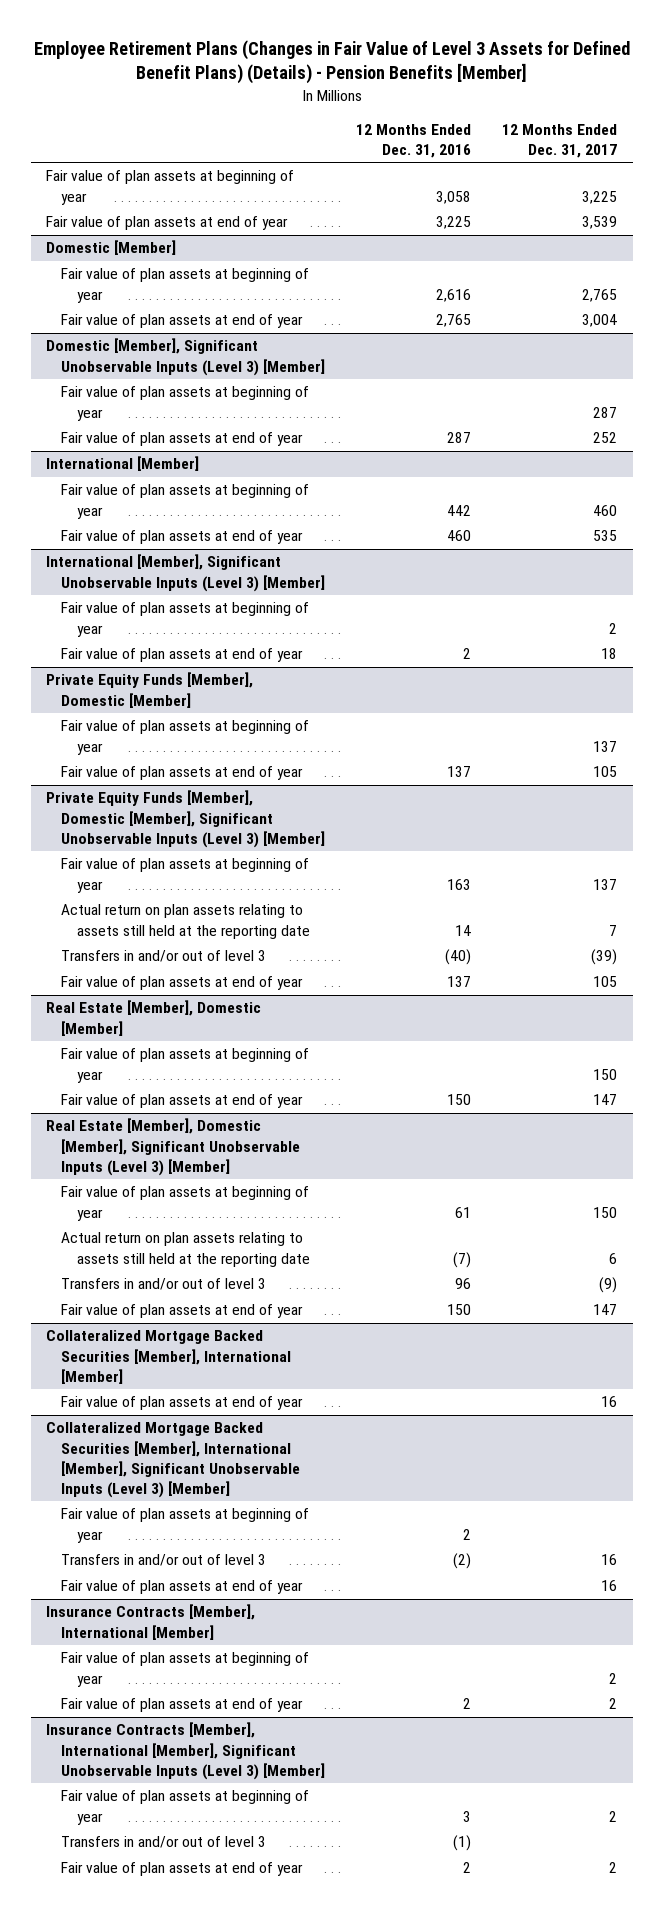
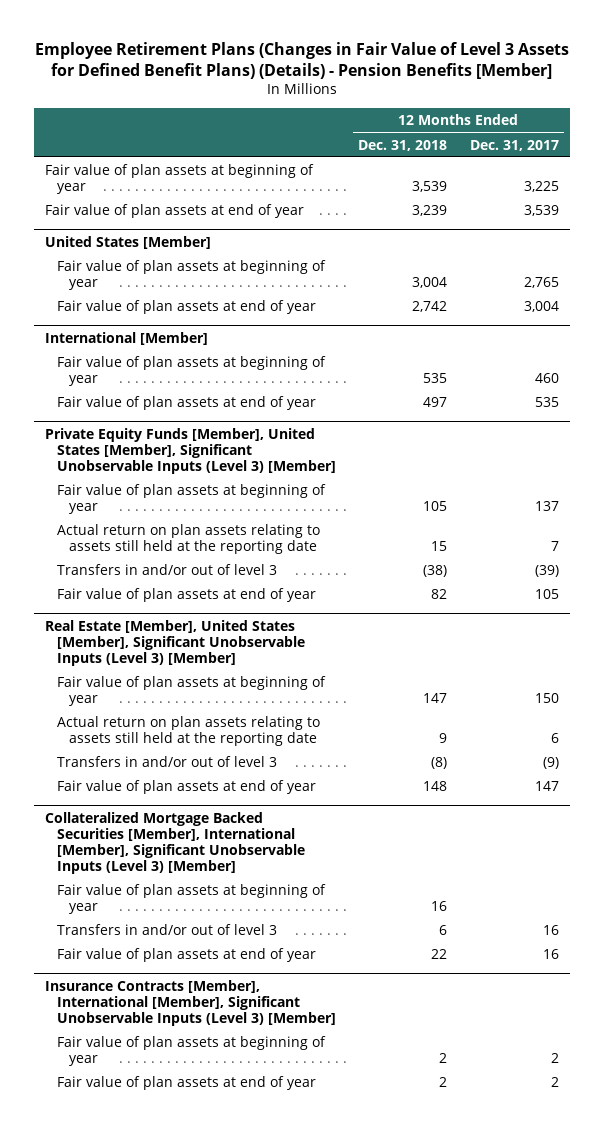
- | 12 Months Ended Dec. 31, 2016 | 12 Months Ended Dec. 31, 2017
+ | 12 Months Ended Dec. 31, 2018 | 12 Months Ended Dec. 31, 2017
- Domestic [Member]
+ United States [Member]
- Domestic [Member], Significant Unobservable Inputs (Level 3) [Member]
- Fair value of plan assets at beginning of year | | 287
- Fair value of plan assets at end of year | 287 | 252
- International [Member], Significant Unobservable Inputs (Level 3) [Member]
- Fair value of plan assets at beginning of year | | 2
- Fair value of plan assets at end of year | 2 | 18
- Private Equity Funds [Member], Domestic [Member]
- Fair value of plan assets at beginning of year | | 137
- Fair value of plan assets at end of year | 137 | 105
- Private Equity Funds [Member], Domestic [Member], Significant Unobservable Inputs (Level 3) [Member]
+ Private Equity Funds [Member], United States [Member], Significant Unobservable Inputs (Level 3) [Member]
- Real Estate [Member], Domestic [Member]
- Fair value of plan assets at beginning of year | | 150
- Fair value of plan assets at end of year | 150 | 147
- Real Estate [Member], Domestic [Member], Significant Unobservable Inputs (Level 3) [Member]
+ Real Estate [Member], United States [Member], Significant Unobservable Inputs (Level 3) [Member]
- Collateralized Mortgage Backed Securities [Member], International [Member]
- Fair value of plan assets at end of year | | 16
- Insurance Contracts [Member], International [Member]
- Fair value of plan assets at beginning of year | | 2
- Fair value of plan assets at end of year | 2 | 2
@ Insurance Contracts [Member], International [Member], Significant Unobservable Inputs (Level 3) [Member]
- Transfers in and/or out of level 3 | (1) |

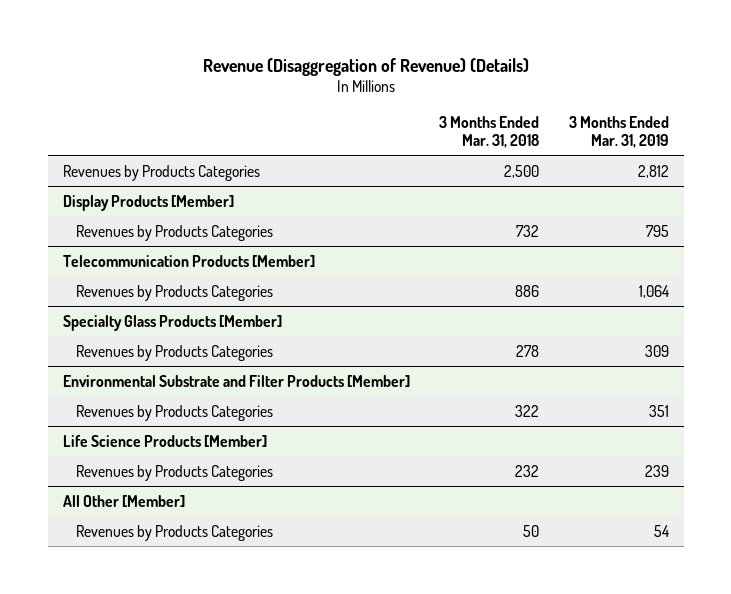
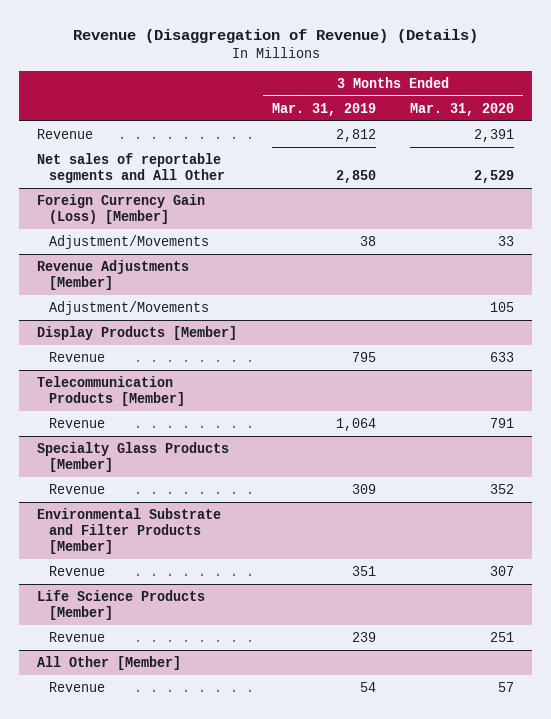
- | 3 Months Ended Mar. 31, 2018 | 3 Months Ended Mar. 31, 2019
+ | 3 Months Ended Mar. 31, 2019 | 3 Months Ended Mar. 31, 2020
- Revenues by Products Categories | 2,500 | 2,812
+ Revenue | 2,812 | 2,391
+ Net sales of reportable segments and All Other | 2,850 | 2,529
+ Foreign Currency Gain (Loss) [Member]
+ Adjustment/Movements | 38 | 33
+ Revenue Adjustments [Member]
+ Adjustment/Movements | | 105
@ Display Products [Member]
- Revenues by Products Categories | 732 | 795
+ Revenue | 795 | 633
@ Telecommunication Products [Member]
- Revenues by Products Categories | 886 | 1,064
+ Revenue | 1,064 | 791
@ Specialty Glass Products [Member]
- Revenues by Products Categories | 278 | 309
+ Revenue | 309 | 352
@ Environmental Substrate and Filter Products [Member]
- Revenues by Products Categories | 322 | 351
+ Revenue | 351 | 307
@ Life Science Products [Member]
- Revenues by Products Categories | 232 | 239
+ Revenue | 239 | 251
@ All Other [Member]
- Revenues by Products Categories | 50 | 54
+ Revenue | 54 | 57

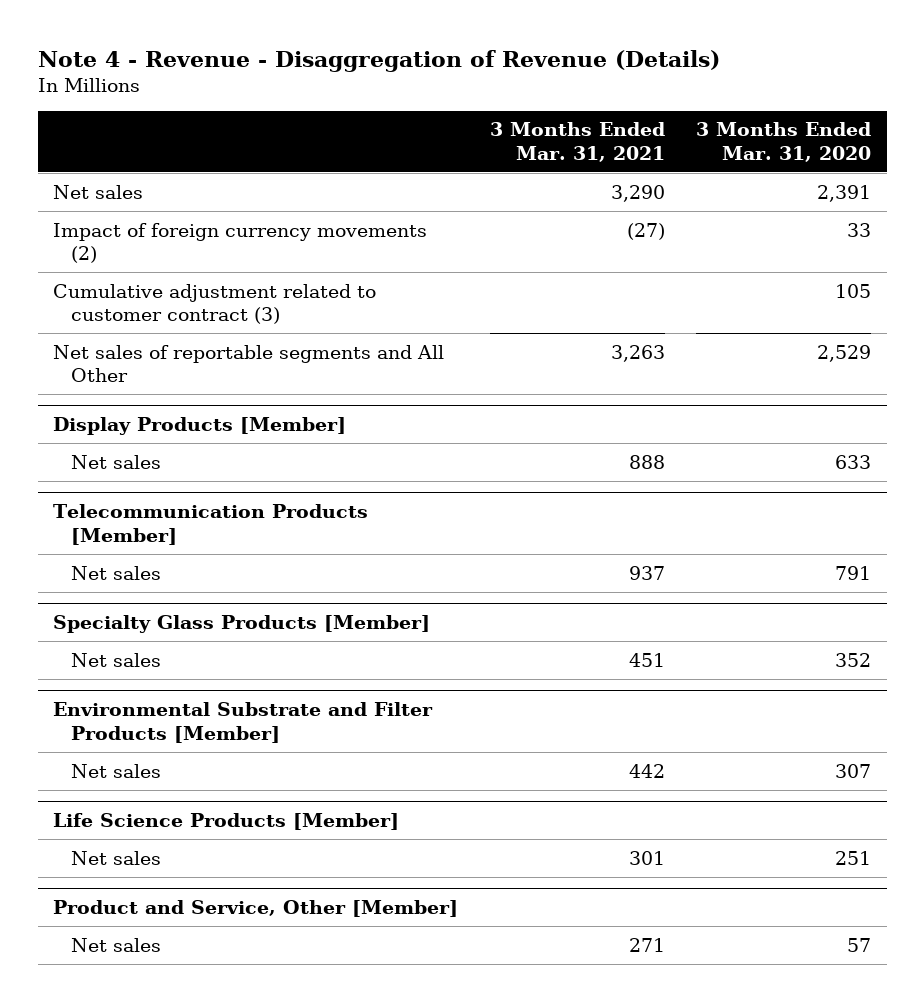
- Revenue (Disaggregation of Revenue) (Details)
+ Note 4 - Revenue - Disaggregation of Revenue (Details)
- | 3 Months Ended Mar. 31, 2019 | 3 Months Ended Mar. 31, 2020
+ | 3 Months Ended Mar. 31, 2021 | 3 Months Ended Mar. 31, 2020
- Revenue | 2,812 | 2,391
+ Net sales | 3,290 | 2,391
+ Impact of foreign currency movements (2) | (27) | 33
+ Cumulative adjustment related to customer contract (3) | | 105
- Foreign Currency Gain (Loss) [Member]
- Adjustment/Movements | 38 | 33
- Revenue Adjustments [Member]
- Adjustment/Movements | | 105
@ Display Products [Member]
- Revenue | 795 | 633
+ Net sales | 888 | 633
@ Telecommunication Products [Member]
- Revenue | 1,064 | 791
+ Net sales | 937 | 791
@ Specialty Glass Products [Member]
- Revenue | 309 | 352
+ Net sales | 451 | 352
@ Environmental Substrate and Filter Products [Member]
- Revenue | 351 | 307
+ Net sales | 442 | 307
@ Life Science Products [Member]
- Revenue | 239 | 251
- All Other [Member]
- Revenue | 54 | 57
@ Life Science Products [Member]
+ Net sales | 301 | 251
+ Product and Service, Other [Member]
+ Net sales | 271 | 57

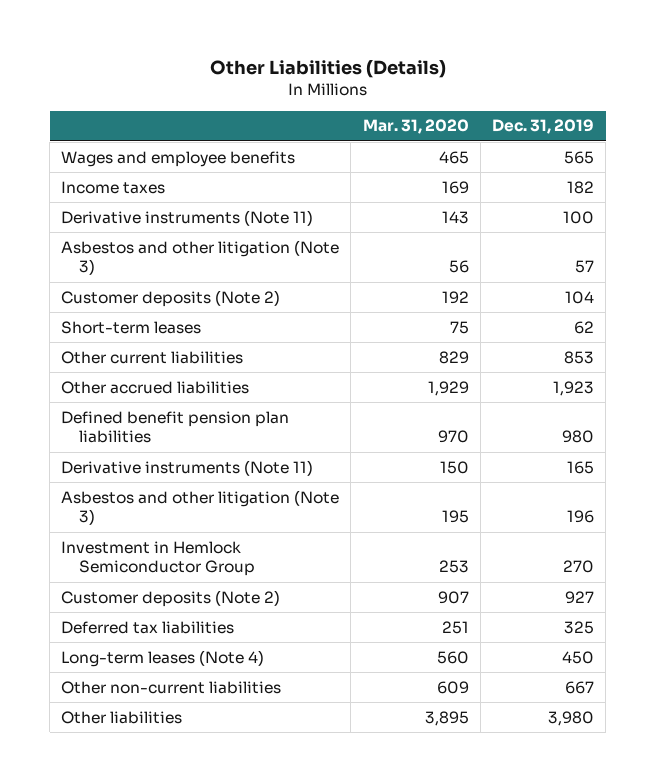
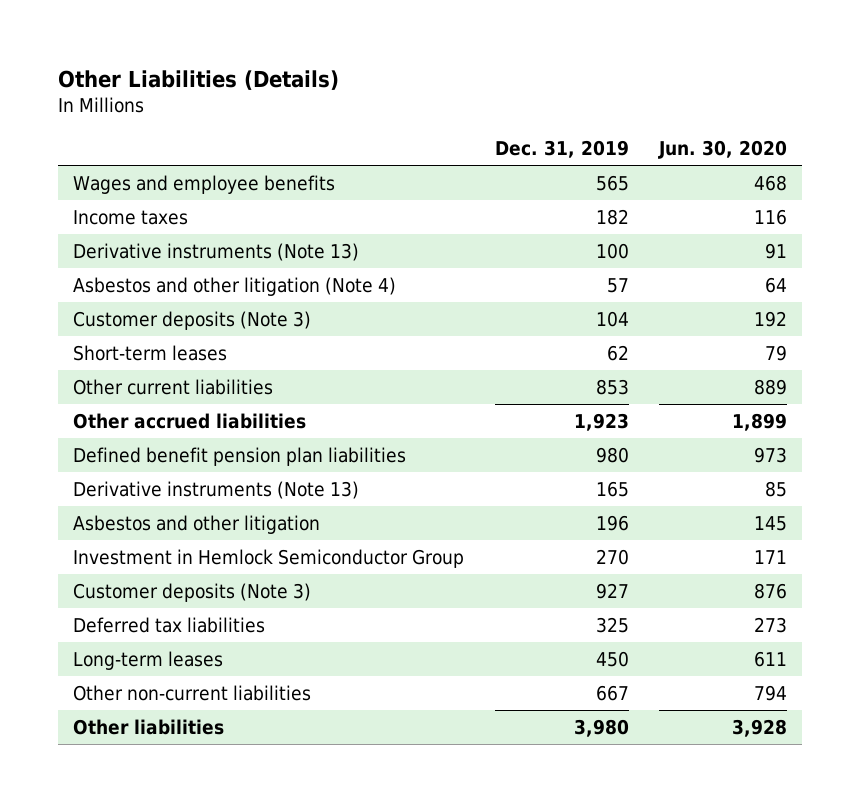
- | Mar. 31, 2020 | Dec. 31, 2019
+ | Dec. 31, 2019 | Jun. 30, 2020
- Derivative instruments (Note 11) | 143 | 100
- Asbestos and other litigation (Note 3) | 56 | 57
- Customer deposits (Note 2) | 192 | 104
+ Derivative instruments (Note 13) | 100 | 91
+ Asbestos and other litigation (Note 4) | 57 | 64
+ Customer deposits (Note 3) | 104 | 192
- Derivative instruments (Note 11) | 150 | 165
- Asbestos and other litigation (Note 3) | 195 | 196
+ Derivative instruments (Note 13) | 165 | 85
+ Asbestos and other litigation | 196 | 145
- Customer deposits (Note 2) | 907 | 927
+ Customer deposits (Note 3) | 927 | 876
- Long-term leases (Note 4) | 560 | 450
+ Long-term leases | 450 | 611

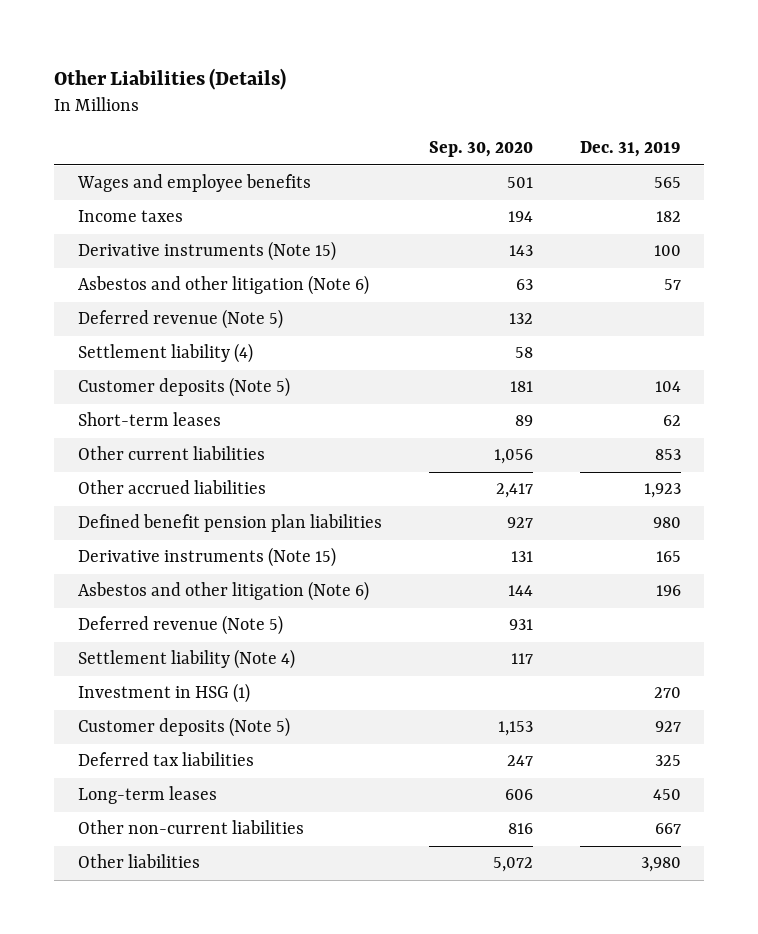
- | Dec. 31, 2019 | Jun. 30, 2020
+ | Sep. 30, 2020 | Dec. 31, 2019
- Derivative instruments (Note 13) | 100 | 91
- Asbestos and other litigation (Note 4) | 57 | 64
- Customer deposits (Note 3) | 104 | 192
+ Derivative instruments (Note 15) | 143 | 100
+ Asbestos and other litigation (Note 6) | 63 | 57
+ Deferred revenue (Note 5) | 132 |
+ Settlement liability (4) | 58 |
+ Customer deposits (Note 5) | 181 | 104
- Derivative instruments (Note 13) | 165 | 85
- Asbestos and other litigation | 196 | 145
- Investment in Hemlock Semiconductor Group | 270 | 171
- Customer deposits (Note 3) | 927 | 876
+ Derivative instruments (Note 15) | 131 | 165
+ Asbestos and other litigation (Note 6) | 144 | 196
+ Deferred revenue (Note 5) | 931 |
+ Settlement liability (Note 4) | 117 |
+ Investment in HSG (1) | | 270
+ Customer deposits (Note 5) | 1,153 | 927

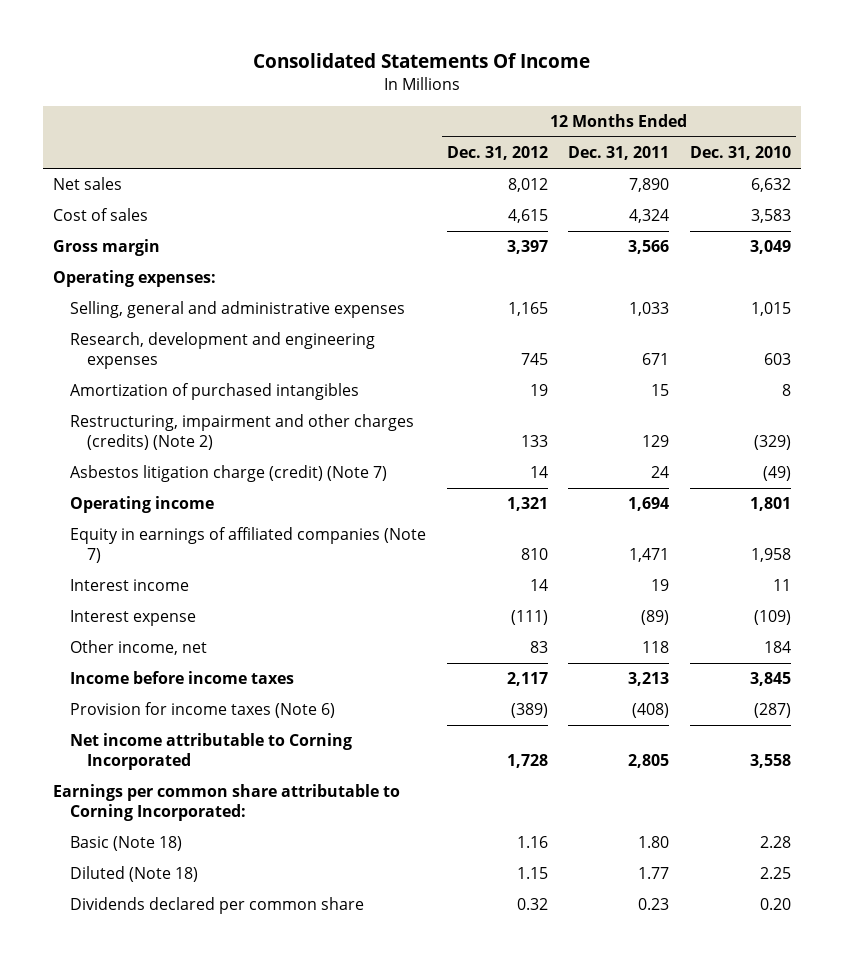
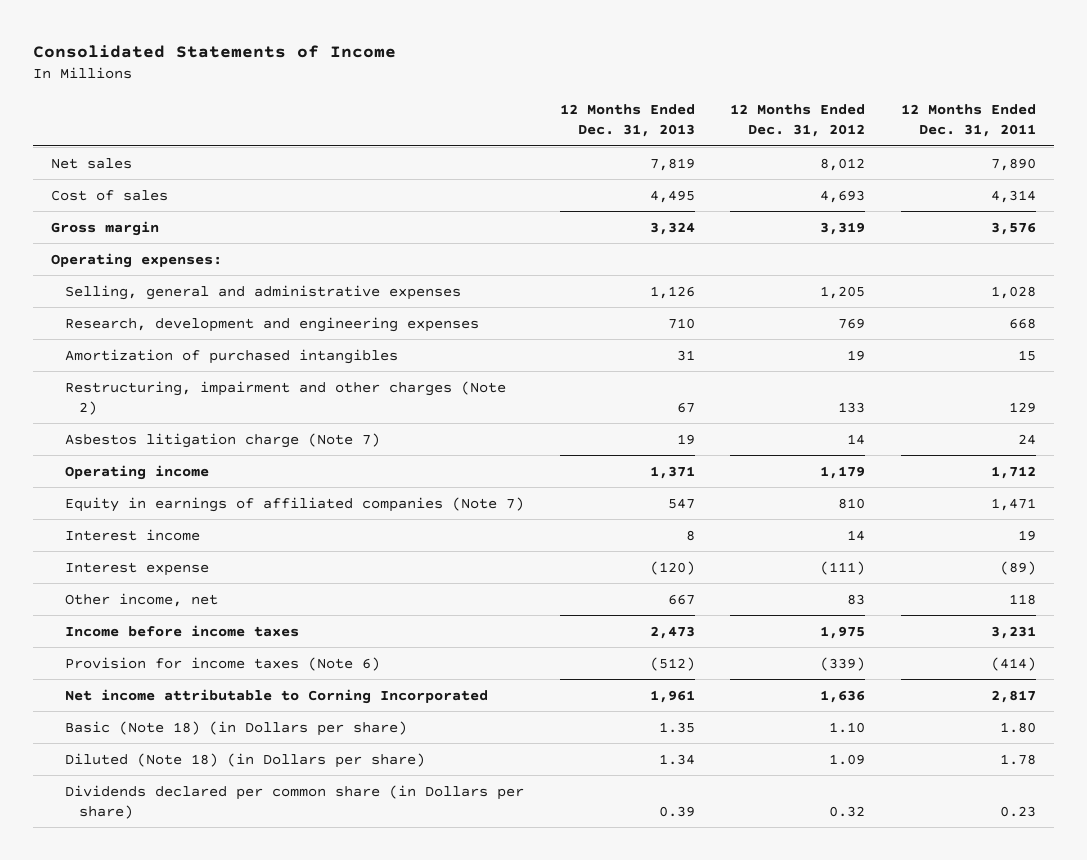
- Consolidated Statements Of Income
+ Consolidated Statements of Income
- | 12 Months Ended Dec. 31, 2012 | 12 Months Ended Dec. 31, 2011 | 12 Months Ended Dec. 31, 2010
+ | 12 Months Ended Dec. 31, 2013 | 12 Months Ended Dec. 31, 2012 | 12 Months Ended Dec. 31, 2011
- Cost of sales | 4,615 | 4,324 | 3,583
- Gross margin | 3,397 | 3,566 | 3,049
+ Cost of sales | 4,495 | 4,693 | 4,314
+ Gross margin | 3,324 | 3,319 | 3,576
- Selling, general and administrative expenses | 1,165 | 1,033 | 1,015
- Research, development and engineering expenses | 745 | 671 | 603
+ Selling, general and administrative expenses | 1,126 | 1,205 | 1,028
+ Research, development and engineering expenses | 710 | 769 | 668
- Restructuring, impairment and other charges (credits) (Note 2) | 133 | 129 | (329)
- Asbestos litigation charge (credit) (Note 7) | 14 | 24 | (49)
- Operating income | 1,321 | 1,694 | 1,801
+ Restructuring, impairment and other charges (Note 2) | 67 | 133 | 129
+ Asbestos litigation charge (Note 7) | 19 | 14 | 24
+ Operating income | 1,371 | 1,179 | 1,712
- Income before income taxes | 2,117 | 3,213 | 3,845
- Provision for income taxes (Note 6) | (389) | (408) | (287)
- Net income attributable to Corning Incorporated | 1,728 | 2,805 | 3,558
- Earnings per common share attributable to Corning Incorporated:
- Basic (Note 18) | 1.16 | 1.80 | 2.28
- Diluted (Note 18) | 1.15 | 1.77 | 2.25
- Dividends declared per common share | 0.32 | 0.23 | 0.20
+ Income before income taxes | 2,473 | 1,975 | 3,231
+ Provision for income taxes (Note 6) | (512) | (339) | (414)
+ Net income attributable to Corning Incorporated | 1,961 | 1,636 | 2,817
+ Basic (Note 18) (in Dollars per share) | 1.35 | 1.10 | 1.80
+ Diluted (Note 18) (in Dollars per share) | 1.34 | 1.09 | 1.78
+ Dividends declared per common share (in Dollars per share) | 0.39 | 0.32 | 0.23

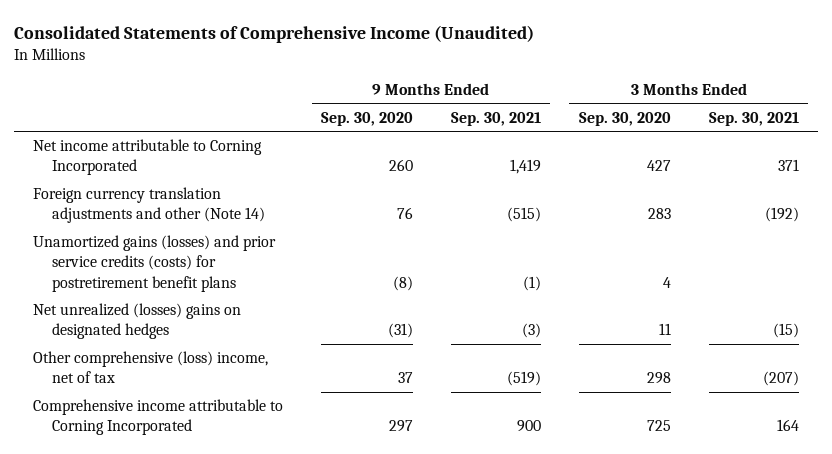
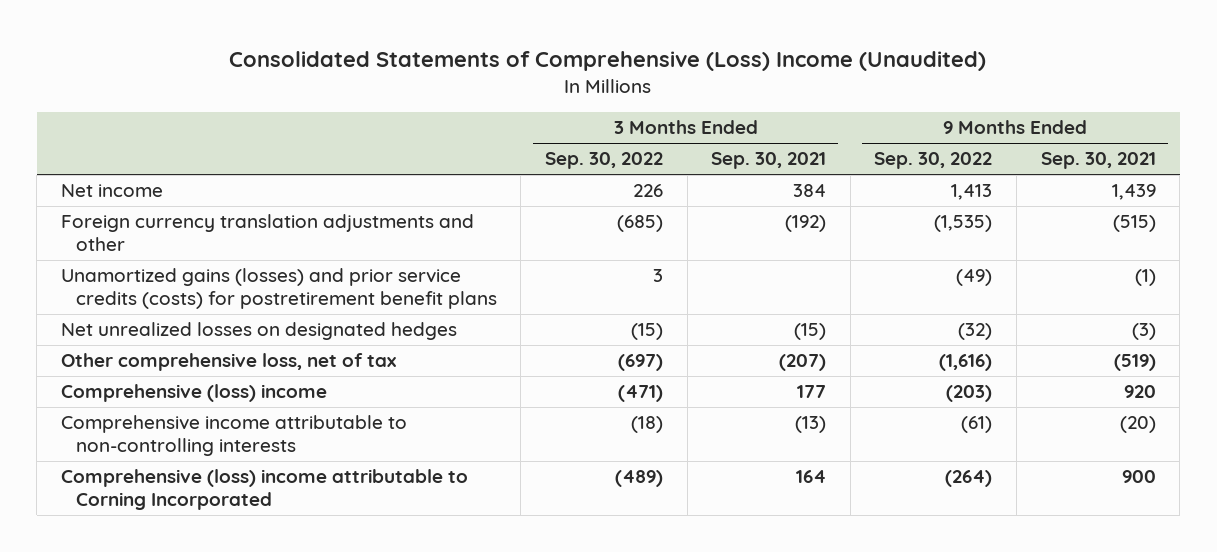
- Consolidated Statements of Comprehensive Income (Unaudited)
+ Consolidated Statements of Comprehensive (Loss) Income (Unaudited)
- | 9 Months Ended Sep. 30, 2020 | 9 Months Ended Sep. 30, 2021 | 3 Months Ended Sep. 30, 2020 | 3 Months Ended Sep. 30, 2021
+ | 3 Months Ended Sep. 30, 2022 | 3 Months Ended Sep. 30, 2021 | 9 Months Ended Sep. 30, 2022 | 9 Months Ended Sep. 30, 2021
- Net income attributable to Corning Incorporated | 260 | 1,419 | 427 | 371
- Foreign currency translation adjustments and other (Note 14) | 76 | (515) | 283 | (192)
+ Net income | 226 | 384 | 1,413 | 1,439
+ Foreign currency translation adjustments and other | (685) | (192) | (1,535) | (515)
- Net unrealized (losses) gains on designated hedges | (31) | (3) | 11 | (15)
- Other comprehensive (loss) income, net of tax | 37 | (519) | 298 | (207)
- Comprehensive income attributable to Corning Incorporated | 297 | 900 | 725 | 164
+ Net unrealized losses on designated hedges | (15) | (15) | (32) | (3)
+ Other comprehensive loss, net of tax | (697) | (207) | (1,616) | (519)
+ Comprehensive (loss) income | (471) | 177 | (203) | 920
+ Comprehensive income attributable to non-controlling interests | (18) | (13) | (61) | (20)
+ Comprehensive (loss) income attributable to Corning Incorporated | (489) | 164 | (264) | 900

